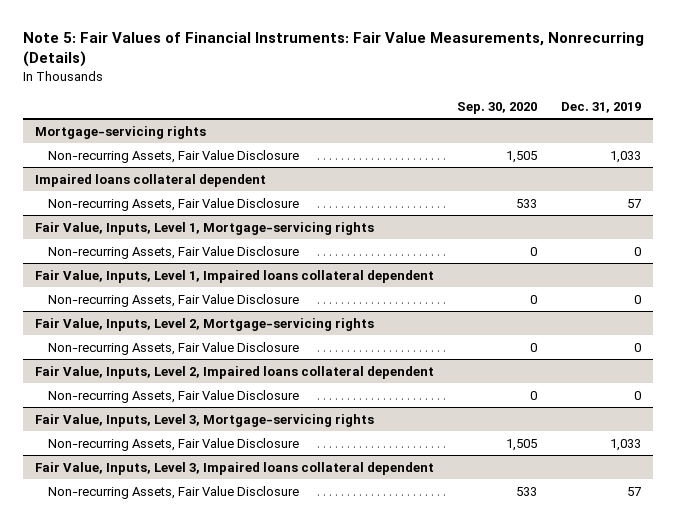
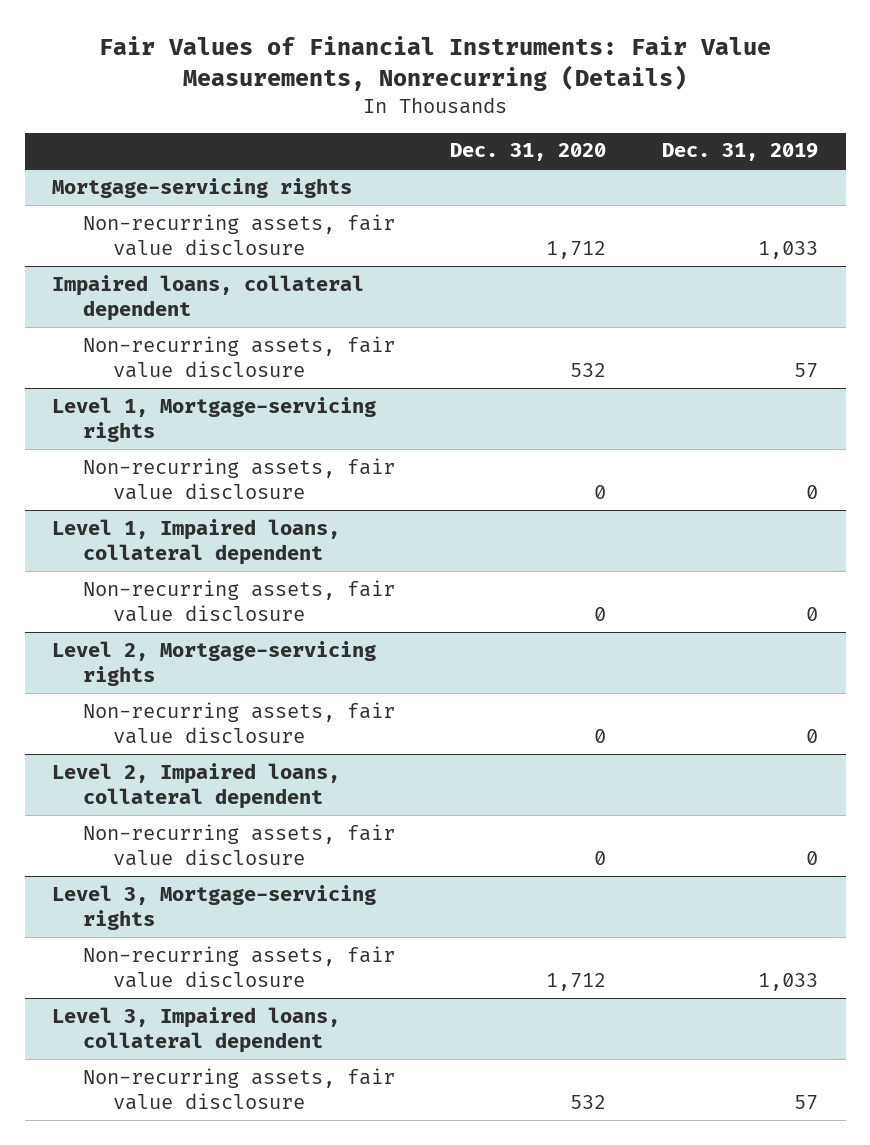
- Note 5: Fair Values of Financial Instruments: Fair Value Measurements, Nonrecurring (Details)
+ Fair Values of Financial Instruments: Fair Value Measurements, Nonrecurring (Details)
- | Sep. 30, 2020 | Dec. 31, 2019
+ | Dec. 31, 2020 | Dec. 31, 2019
@ Mortgage-servicing rights
- Non-recurring Assets, Fair Value Disclosure | 1,505 | 1,033
- Impaired loans collateral dependent
- Non-recurring Assets, Fair Value Disclosure | 533 | 57
- Fair Value, Inputs, Level 1, Mortgage-servicing rights
- Non-recurring Assets, Fair Value Disclosure | 0 | 0
- Fair Value, Inputs, Level 1, Impaired loans collateral dependent
- Non-recurring Assets, Fair Value Disclosure | 0 | 0
- Fair Value, Inputs, Level 2, Mortgage-servicing rights
- Non-recurring Assets, Fair Value Disclosure | 0 | 0
- Fair Value, Inputs, Level 2, Impaired loans collateral dependent
- Non-recurring Assets, Fair Value Disclosure | 0 | 0
- Fair Value, Inputs, Level 3, Mortgage-servicing rights
- Non-recurring Assets, Fair Value Disclosure | 1,505 | 1,033
- Fair Value, Inputs, Level 3, Impaired loans collateral dependent
- Non-recurring Assets, Fair Value Disclosure | 533 | 57
@ Mortgage-servicing rights
+ Non-recurring assets, fair value disclosure | 1,712 | 1,033
+ Impaired loans, collateral dependent
+ Non-recurring assets, fair value disclosure | 532 | 57
+ Level 1, Mortgage-servicing rights
+ Non-recurring assets, fair value disclosure | 0 | 0
+ Level 1, Impaired loans, collateral dependent
+ Non-recurring assets, fair value disclosure | 0 | 0
+ Level 2, Mortgage-servicing rights
+ Non-recurring assets, fair value disclosure | 0 | 0
+ Level 2, Impaired loans, collateral dependent
+ Non-recurring assets, fair value disclosure | 0 | 0
+ Level 3, Mortgage-servicing rights
+ Non-recurring assets, fair value disclosure | 1,712 | 1,033
+ Level 3, Impaired loans, collateral dependent
+ Non-recurring assets, fair value disclosure | 532 | 57

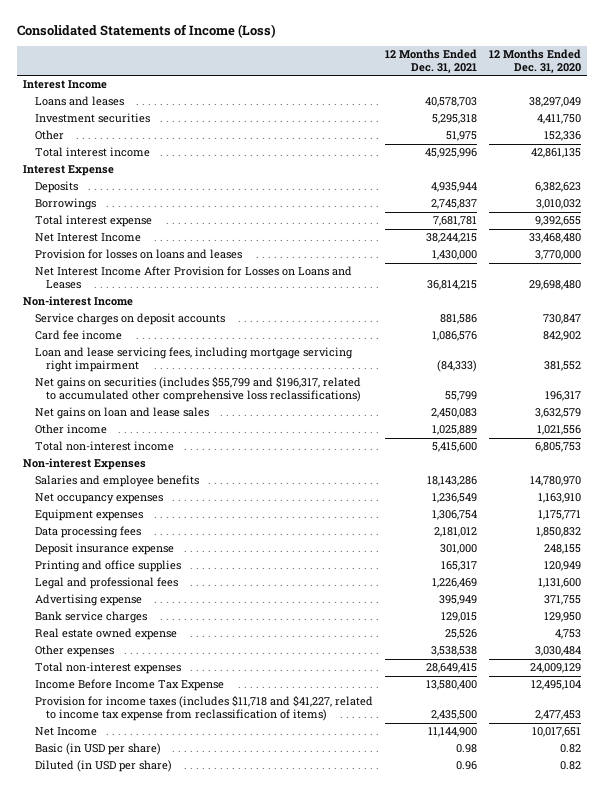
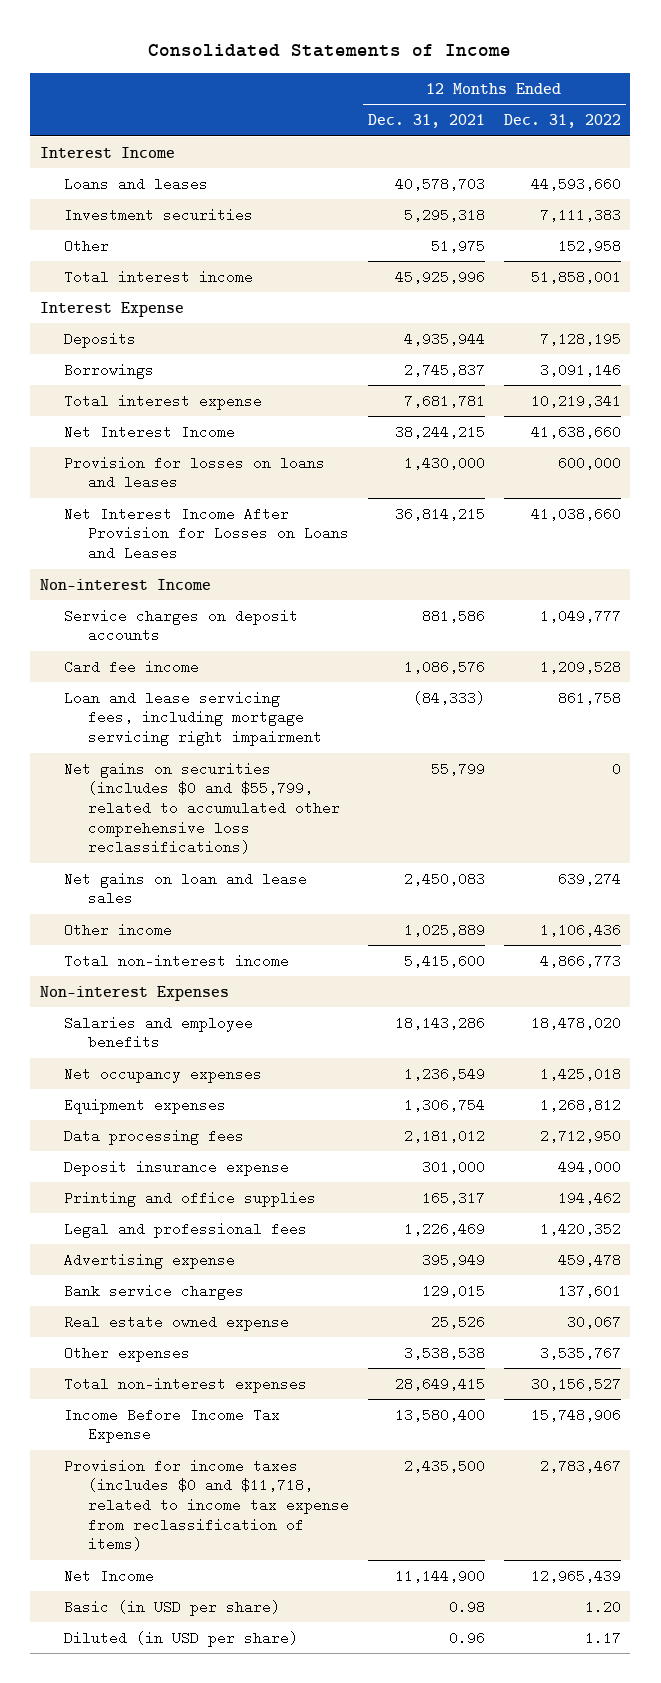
- Consolidated Statements of Income (Loss)
+ Consolidated Statements of Income
- | 12 Months Ended Dec. 31, 2021 | 12 Months Ended Dec. 31, 2020
+ | 12 Months Ended Dec. 31, 2021 | 12 Months Ended Dec. 31, 2022
- Net gains on securities (includes $55,799 and $196,317, related to accumulated other comprehensive loss reclassifications) | 55,799 | 196,317
+ Net gains on securities (includes $0 and $55,799, related to accumulated other comprehensive loss reclassifications) | 55,799 | 0
- Provision for income taxes (includes $11,718 and $41,227, related to income tax expense from reclassification of items) | 2,435,500 | 2,477,453
+ Provision for income taxes (includes $0 and $11,718, related to income tax expense from reclassification of items) | 2,435,500 | 2,783,467

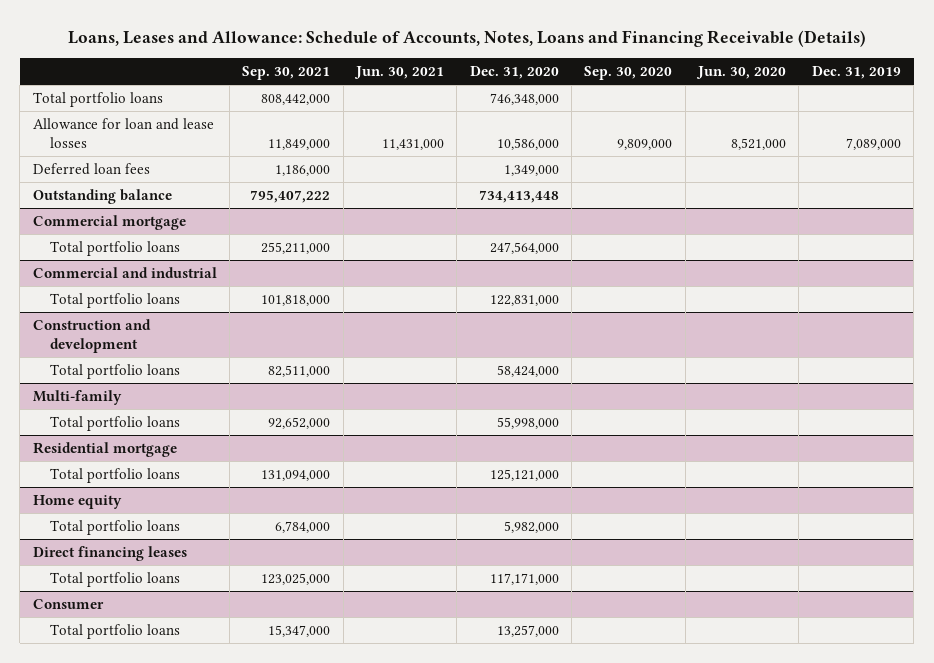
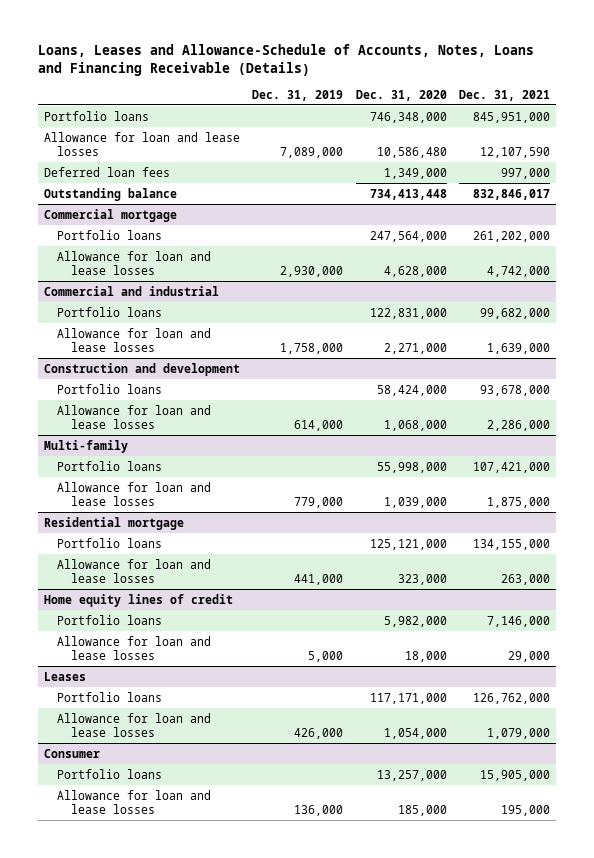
- Loans, Leases and Allowance: Schedule of Accounts, Notes, Loans and Financing Receivable (Details)
+ Loans, Leases and Allowance-Schedule of Accounts, Notes, Loans and Financing Receivable (Details)
- | Sep. 30, 2021 | Jun. 30, 2021 | Dec. 31, 2020 | Sep. 30, 2020 | Jun. 30, 2020 | Dec. 31, 2019
+ | Dec. 31, 2019 | Dec. 31, 2020 | Dec. 31, 2021
- Total portfolio loans | 808,442,000 | | 746,348,000 | | |
- Allowance for loan and lease losses | 11,849,000 | 11,431,000 | 10,586,000 | 9,809,000 | 8,521,000 | 7,089,000
+ Portfolio loans | | 746,348,000 | 845,951,000
+ Allowance for loan and lease losses | 7,089,000 | 10,586,480 | 12,107,590
@ Commercial mortgage
- Total portfolio loans | 255,211,000 | | 247,564,000 | | |
+ Portfolio loans | | 247,564,000 | 261,202,000
+ Allowance for loan and lease losses | 2,930,000 | 4,628,000 | 4,742,000
@ Commercial and industrial
- Total portfolio loans | 101,818,000 | | 122,831,000 | | |
+ Portfolio loans | | 122,831,000 | 99,682,000
+ Allowance for loan and lease losses | 1,758,000 | 2,271,000 | 1,639,000
@ Construction and development
- Total portfolio loans | 82,511,000 | | 58,424,000 | | |
+ Portfolio loans | | 58,424,000 | 93,678,000
+ Allowance for loan and lease losses | 614,000 | 1,068,000 | 2,286,000
@ Multi-family
- Total portfolio loans | 92,652,000 | | 55,998,000 | | |
+ Portfolio loans | | 55,998,000 | 107,421,000
+ Allowance for loan and lease losses | 779,000 | 1,039,000 | 1,875,000
@ Residential mortgage
- Total portfolio loans | 131,094,000 | | 125,121,000 | | |
- Home equity
- Total portfolio loans | 6,784,000 | | 5,982,000 | | |
- Direct financing leases
- Total portfolio loans | 123,025,000 | | 117,171,000 | | |
@ Residential mortgage
+ Portfolio loans | | 125,121,000 | 134,155,000
+ Allowance for loan and lease losses | 441,000 | 323,000 | 263,000
+ Home equity lines of credit
+ Portfolio loans | | 5,982,000 | 7,146,000
+ Allowance for loan and lease losses | 5,000 | 18,000 | 29,000
+ Leases
+ Portfolio loans | | 117,171,000 | 126,762,000
+ Allowance for loan and lease losses | 426,000 | 1,054,000 | 1,079,000
@ Consumer
- Total portfolio loans | 15,347,000 | | 13,257,000 | | |
+ Portfolio loans | | 13,257,000 | 15,905,000
+ Allowance for loan and lease losses | 136,000 | 185,000 | 195,000

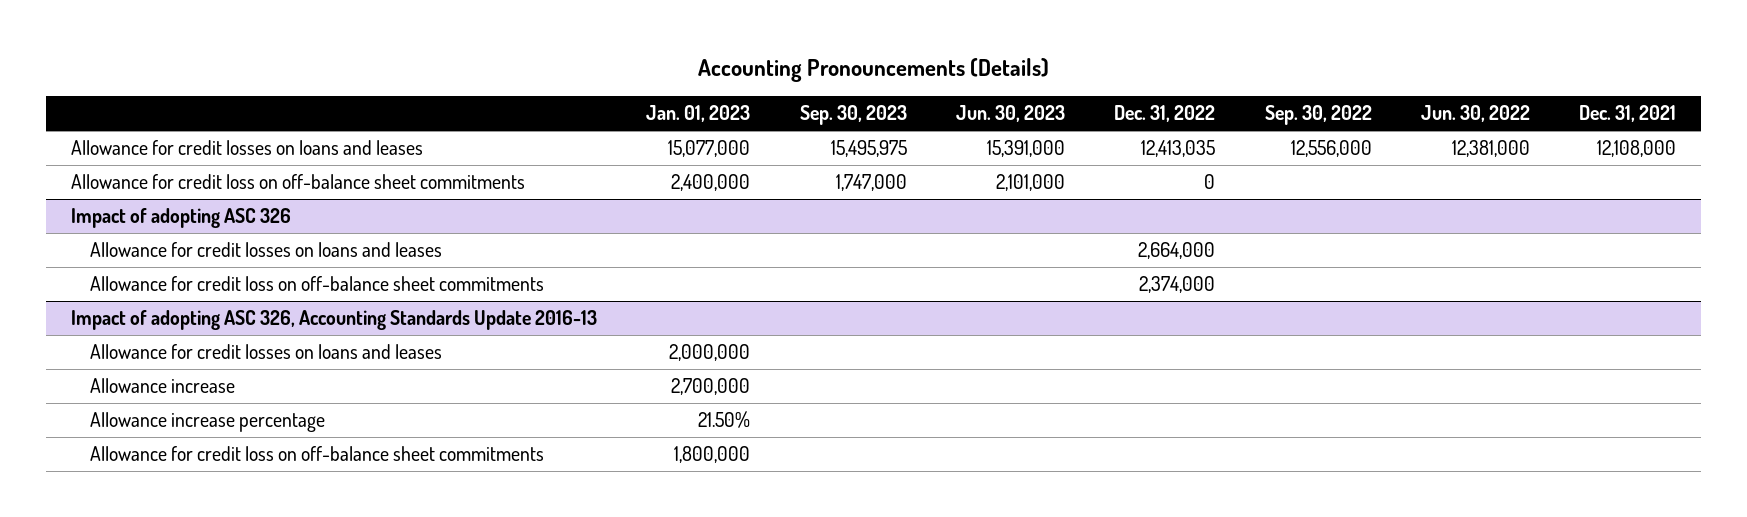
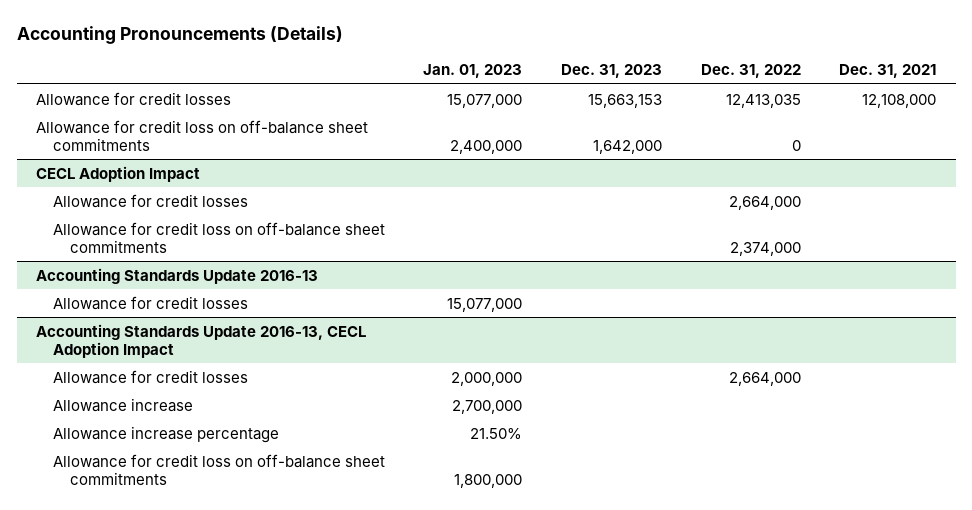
- | Jan. 01, 2023 | Sep. 30, 2023 | Jun. 30, 2023 | Dec. 31, 2022 | Sep. 30, 2022 | Jun. 30, 2022 | Dec. 31, 2021
+ | Jan. 01, 2023 | Dec. 31, 2023 | Dec. 31, 2022 | Dec. 31, 2021
- Allowance for credit losses on loans and leases | 15,077,000 | 15,495,975 | 15,391,000 | 12,413,035 | 12,556,000 | 12,381,000 | 12,108,000
+ Allowance for credit losses | 15,077,000 | 15,663,153 | 12,413,035 | 12,108,000
- Impact of adopting ASC 326
- Allowance for credit losses on loans and leases | | | | 2,664,000 | | |
+ CECL Adoption Impact
+ Allowance for credit losses | | | 2,664,000 |
- Impact of adopting ASC 326, Accounting Standards Update 2016-13
- Allowance for credit losses on loans and leases | 2,000,000 | | | | | |
+ Accounting Standards Update 2016-13
+ Allowance for credit losses | 15,077,000 | | |
+ Accounting Standards Update 2016-13, CECL Adoption Impact
+ Allowance for credit losses | 2,000,000 | | 2,664,000 |

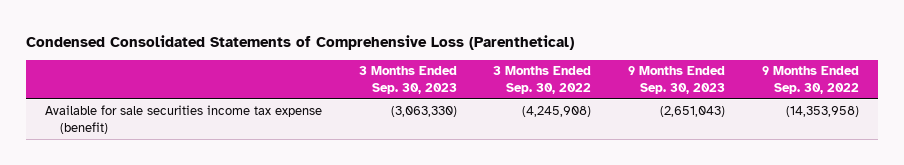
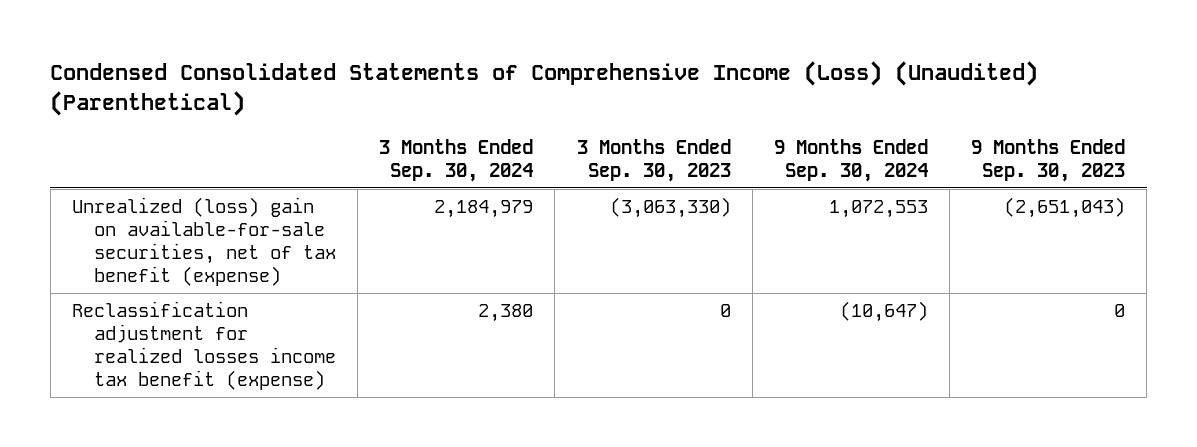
- Condensed Consolidated Statements of Comprehensive Loss (Parenthetical)
+ Condensed Consolidated Statements of Comprehensive Income (Loss) (Unaudited) (Parenthetical)
- | 3 Months Ended Sep. 30, 2023 | 3 Months Ended Sep. 30, 2022 | 9 Months Ended Sep. 30, 2023 | 9 Months Ended Sep. 30, 2022
+ | 3 Months Ended Sep. 30, 2024 | 3 Months Ended Sep. 30, 2023 | 9 Months Ended Sep. 30, 2024 | 9 Months Ended Sep. 30, 2023
- Available for sale securities income tax expense (benefit) | (3,063,330) | (4,245,908) | (2,651,043) | (14,353,958)
+ Unrealized (loss) gain on available-for-sale securities, net of tax benefit (expense) | 2,184,979 | (3,063,330) | 1,072,553 | (2,651,043)
+ Reclassification adjustment for realized losses income tax benefit (expense) | 2,380 | 0 | (10,647) | 0

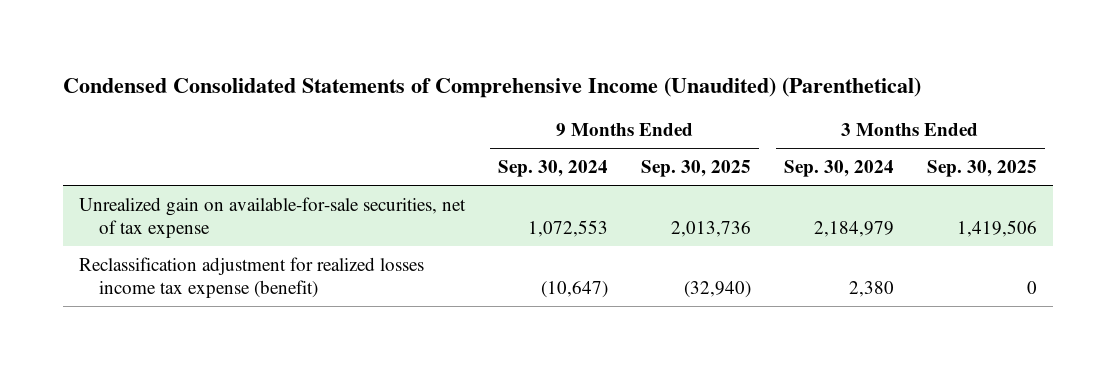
- Condensed Consolidated Statements of Comprehensive Income (Loss) (Unaudited) (Parenthetical)
+ Condensed Consolidated Statements of Comprehensive Income (Unaudited) (Parenthetical)
- | 3 Months Ended Sep. 30, 2024 | 3 Months Ended Sep. 30, 2023 | 9 Months Ended Sep. 30, 2024 | 9 Months Ended Sep. 30, 2023
+ | 9 Months Ended Sep. 30, 2024 | 9 Months Ended Sep. 30, 2025 | 3 Months Ended Sep. 30, 2024 | 3 Months Ended Sep. 30, 2025
- Unrealized (loss) gain on available-for-sale securities, net of tax benefit (expense) | 2,184,979 | (3,063,330) | 1,072,553 | (2,651,043)
- Reclassification adjustment for realized losses income tax benefit (expense) | 2,380 | 0 | (10,647) | 0
+ Unrealized gain on available-for-sale securities, net of tax expense | 1,072,553 | 2,013,736 | 2,184,979 | 1,419,506
+ Reclassification adjustment for realized losses income tax expense (benefit) | (10,647) | (32,940) | 2,380 | 0

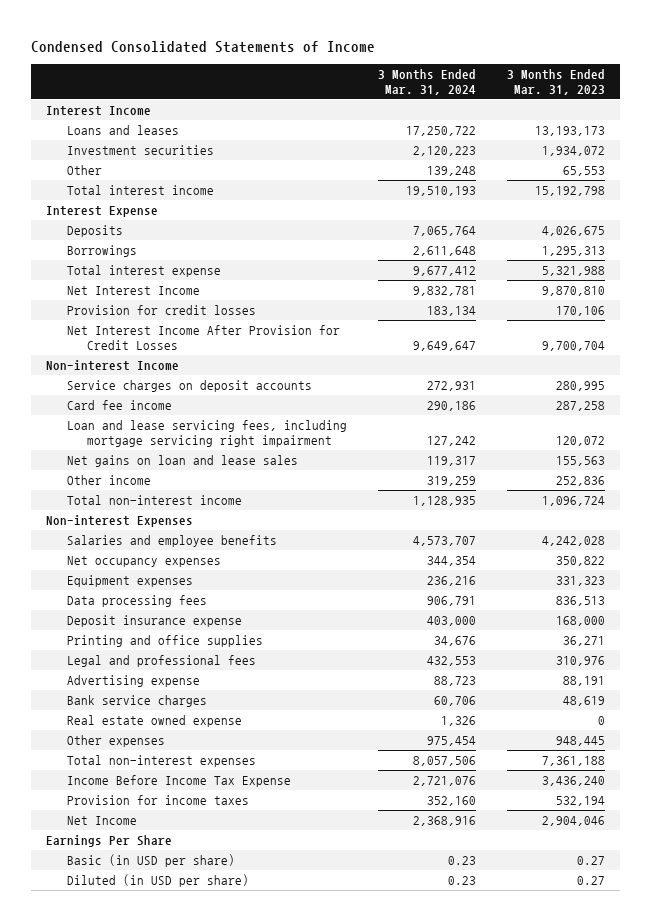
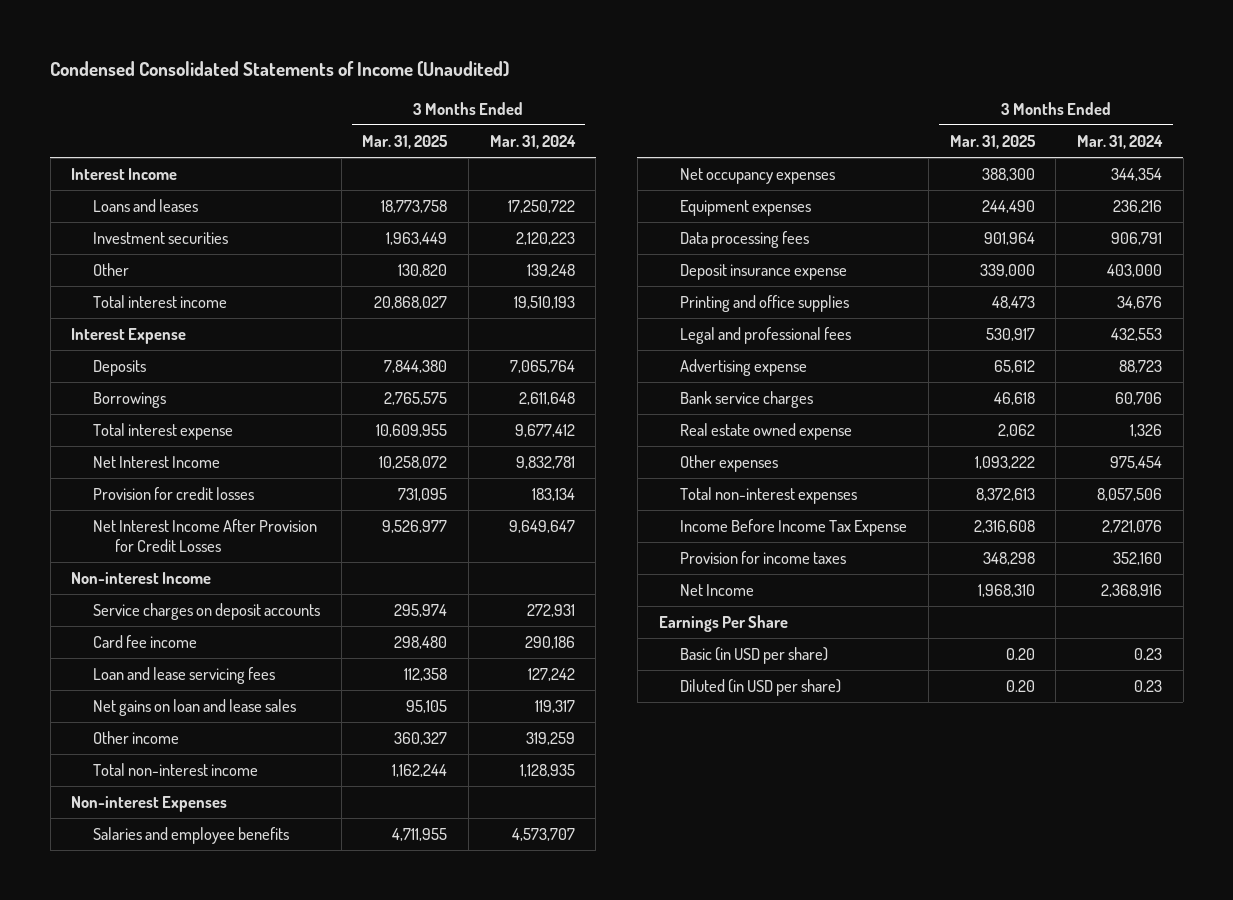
- Condensed Consolidated Statements of Income
+ Condensed Consolidated Statements of Income (Unaudited)
- | 3 Months Ended Mar. 31, 2024 | 3 Months Ended Mar. 31, 2023
+ | 3 Months Ended Mar. 31, 2025 | 3 Months Ended Mar. 31, 2024
- Loan and lease servicing fees, including mortgage servicing right impairment | 127,242 | 120,072
+ Loan and lease servicing fees | 112,358 | 127,242

